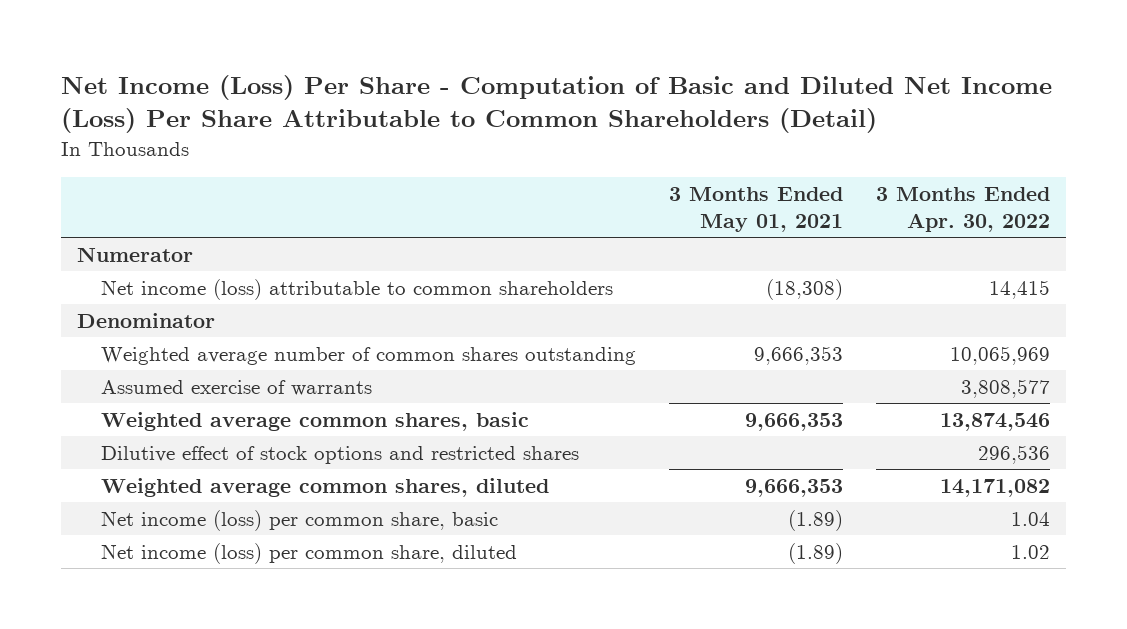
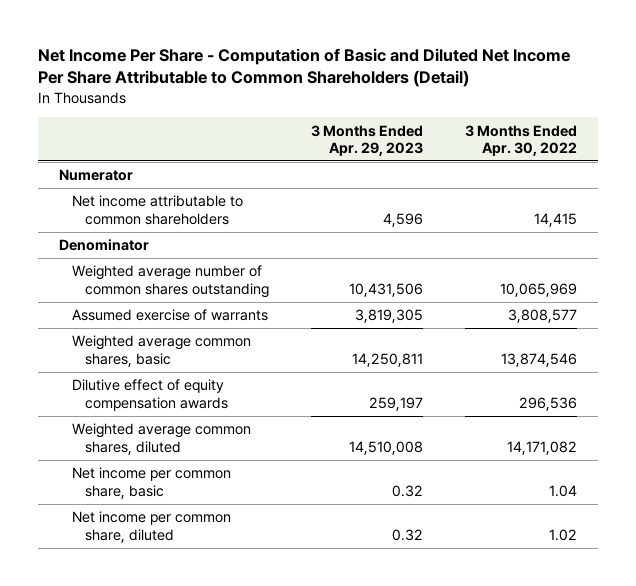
- Net Income (Loss) Per Share - Computation of Basic and Diluted Net Income (Loss) Per Share Attributable to Common Shareholders (Detail)
+ Net Income Per Share - Computation of Basic and Diluted Net Income Per Share Attributable to Common Shareholders (Detail)
- | 3 Months Ended May 01, 2021 | 3 Months Ended Apr. 30, 2022
+ | 3 Months Ended Apr. 29, 2023 | 3 Months Ended Apr. 30, 2022
- Net income (loss) attributable to common shareholders | (18,308) | 14,415
+ Net income attributable to common shareholders | 4,596 | 14,415
- Dilutive effect of stock options and restricted shares | | 296,536
+ Dilutive effect of equity compensation awards | 259,197 | 296,536
- Net income (loss) per common share, basic | (1.89) | 1.04
- Net income (loss) per common share, diluted | (1.89) | 1.02
+ Net income per common share, basic | 0.32 | 1.04
+ Net income per common share, diluted | 0.32 | 1.02

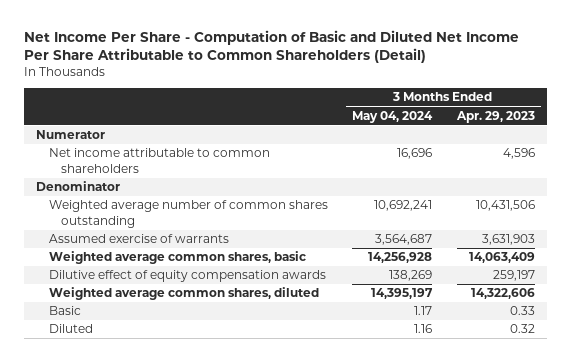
- | 3 Months Ended Apr. 29, 2023 | 3 Months Ended Apr. 30, 2022
+ | 3 Months Ended May 04, 2024 | 3 Months Ended Apr. 29, 2023
- Assumed exercise of warrants | 3,819,305 | 3,808,577
- Weighted average common shares, basic | 14,250,811 | 13,874,546
+ Assumed exercise of warrants | 3,564,687 | 3,631,903
+ Weighted average common shares, basic | 14,256,928 | 14,063,409
- Weighted average common shares, diluted | 14,510,008 | 14,171,082
- Net income per common share, basic | 0.32 | 1.04
- Net income per common share, diluted | 0.32 | 1.02
+ Weighted average common shares, diluted | 14,395,197 | 14,322,606
+ Basic | 1.17 | 0.33
+ Diluted | 1.16 | 0.32

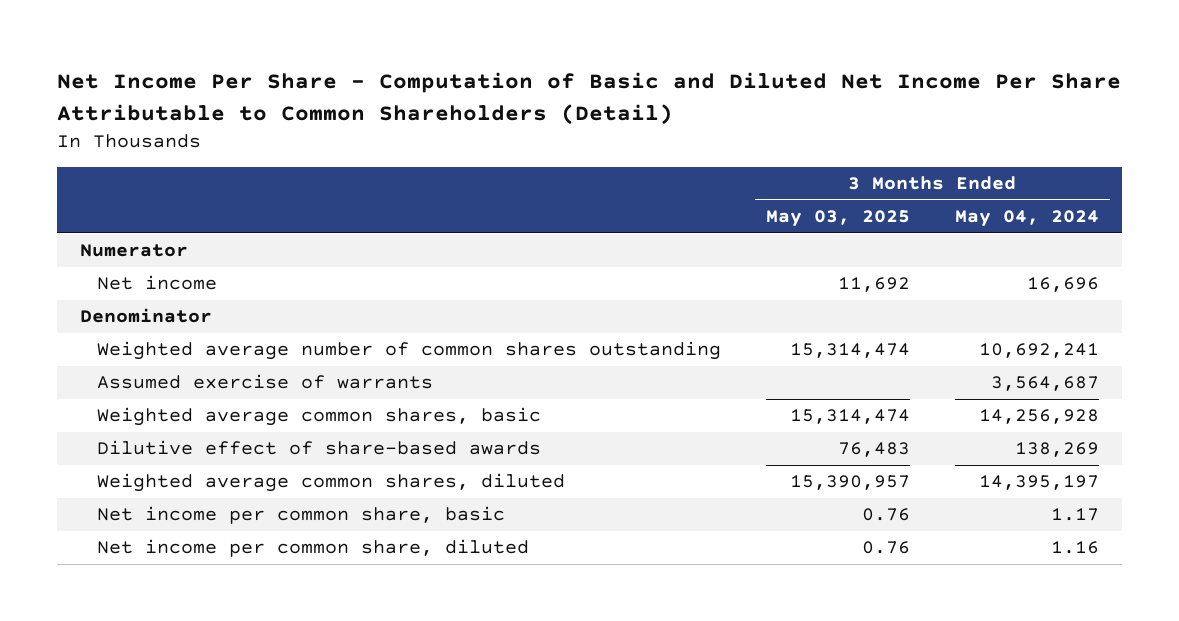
- | 3 Months Ended May 04, 2024 | 3 Months Ended Apr. 29, 2023
+ | 3 Months Ended May 03, 2025 | 3 Months Ended May 04, 2024
- Net income attributable to common shareholders | 16,696 | 4,596
+ Net income | 11,692 | 16,696
- Dilutive effect of equity compensation awards | 138,269 | 259,197
+ Dilutive effect of share-based awards | 76,483 | 138,269
- Basic | 1.17 | 0.33
- Diluted | 1.16 | 0.32
+ Net income per common share, basic | 0.76 | 1.17
+ Net income per common share, diluted | 0.76 | 1.16

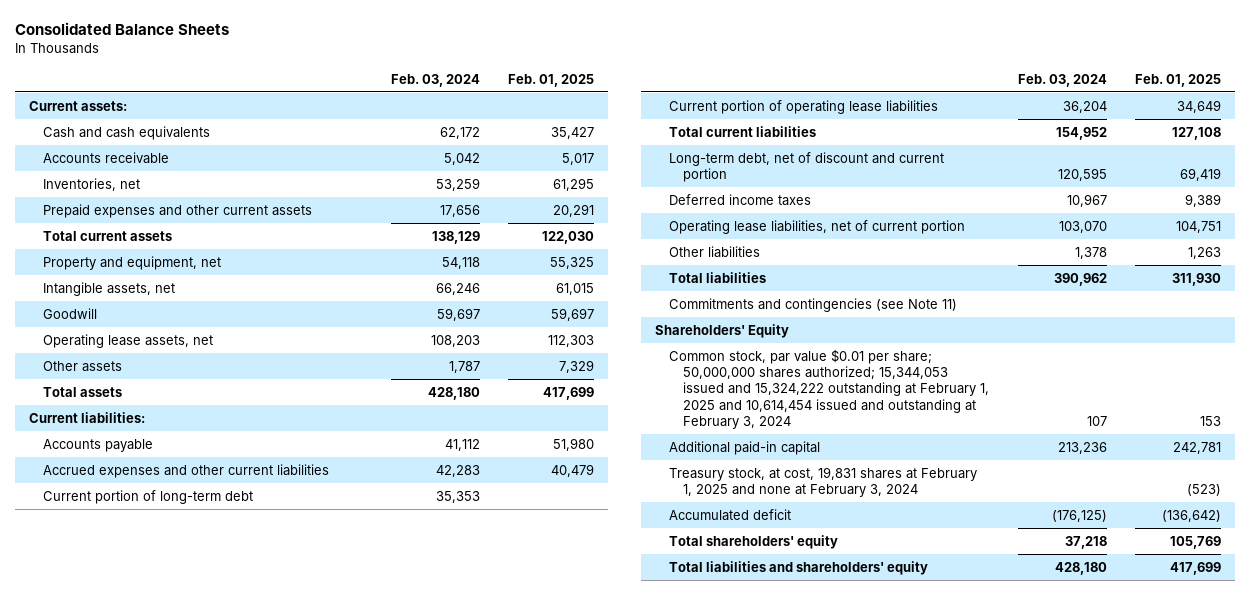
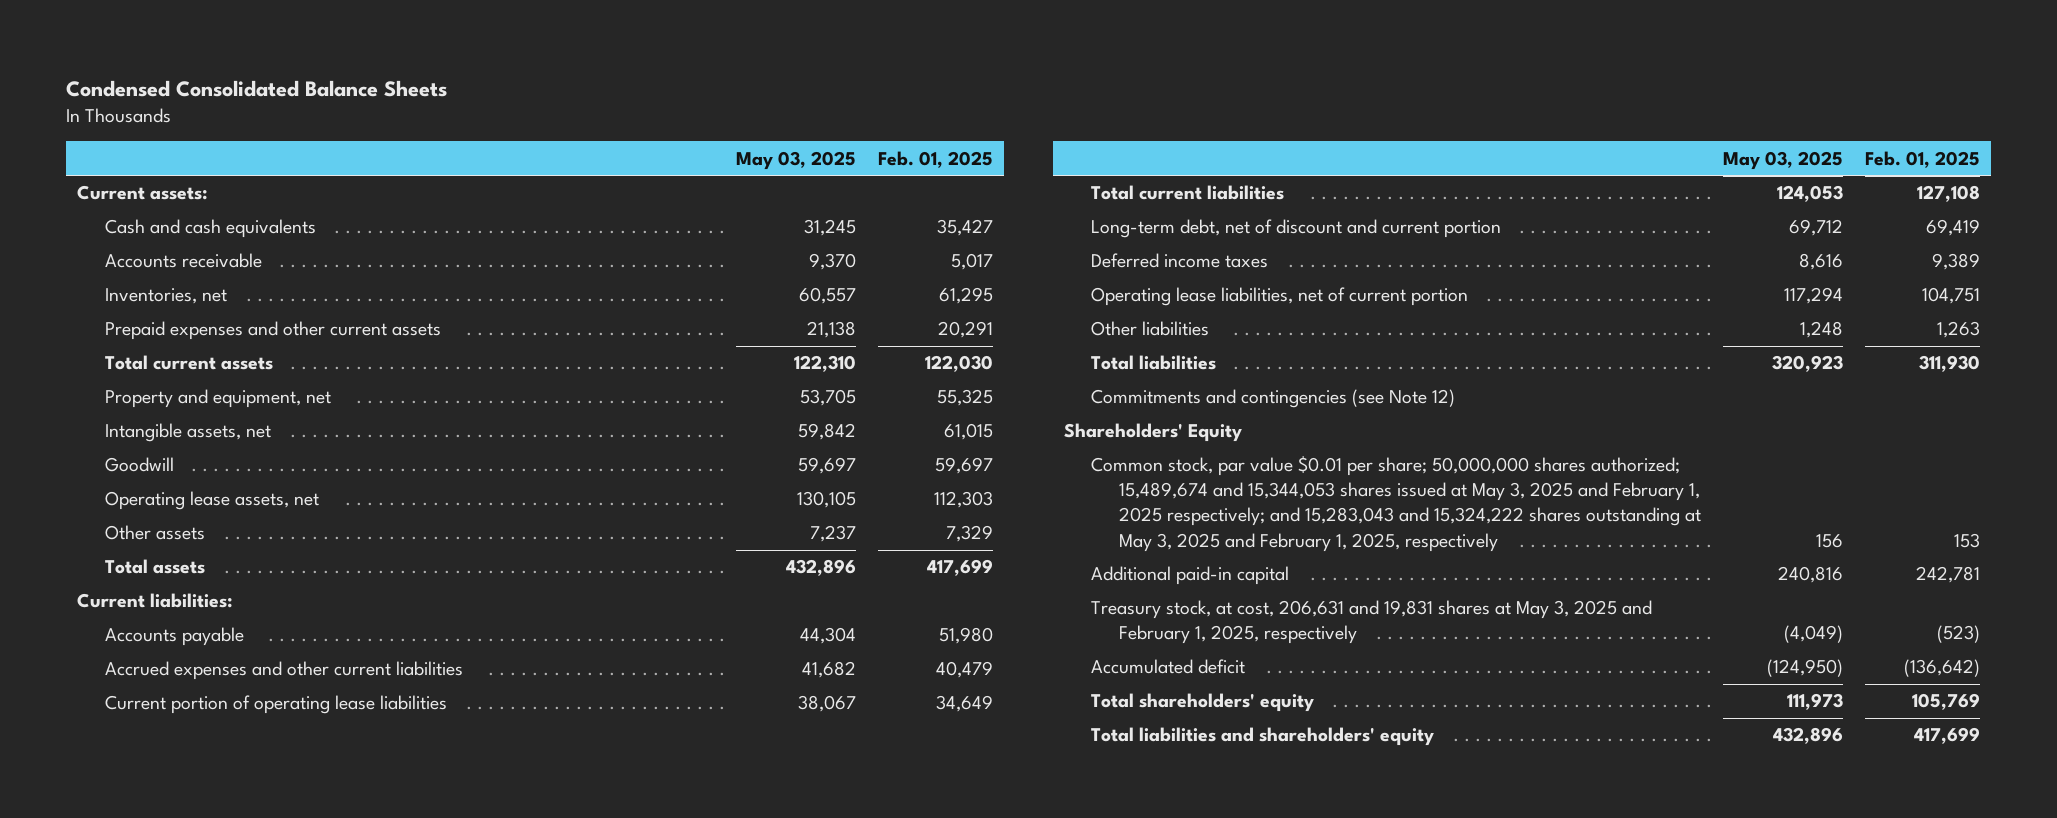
- Consolidated Balance Sheets
+ Condensed Consolidated Balance Sheets
- | Feb. 03, 2024 | Feb. 01, 2025
+ | May 03, 2025 | Feb. 01, 2025
- Current portion of long-term debt | 35,353 |
- Commitments and contingencies (see Note 11)
+ Commitments and contingencies (see Note 12)
- Common stock, par value $0.01 per share; 50,000,000 shares authorized; 15,344,053 issued and 15,324,222 outstanding at February 1, 2025 and 10,614,454 issued and outstanding at February 3, 2024 | 107 | 153
+ Common stock, par value $0.01 per share; 50,000,000 shares authorized; 15,489,674 and 15,344,053 shares issued at May 3, 2025 and February 1, 2025 respectively; and 15,283,043 and 15,324,222 shares outstanding at May 3, 2025 and February 1, 2025, respectively | 156 | 153
- Treasury stock, at cost, 19,831 shares at February 1, 2025 and none at February 3, 2024 | | (523)
+ Treasury stock, at cost, 206,631 and 19,831 shares at May 3, 2025 and February 1, 2025, respectively | (4,049) | (523)

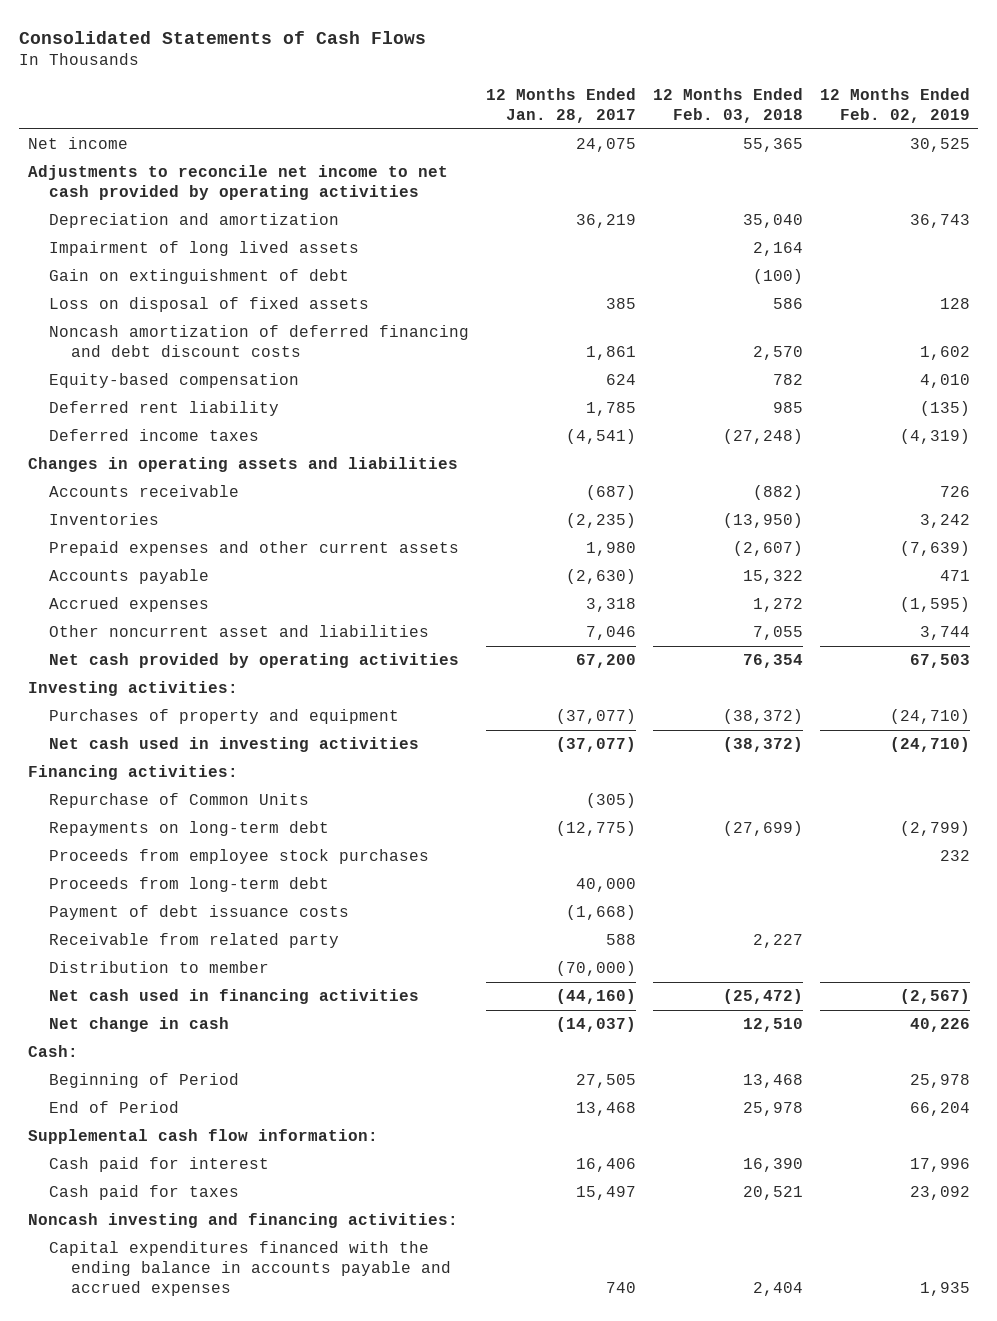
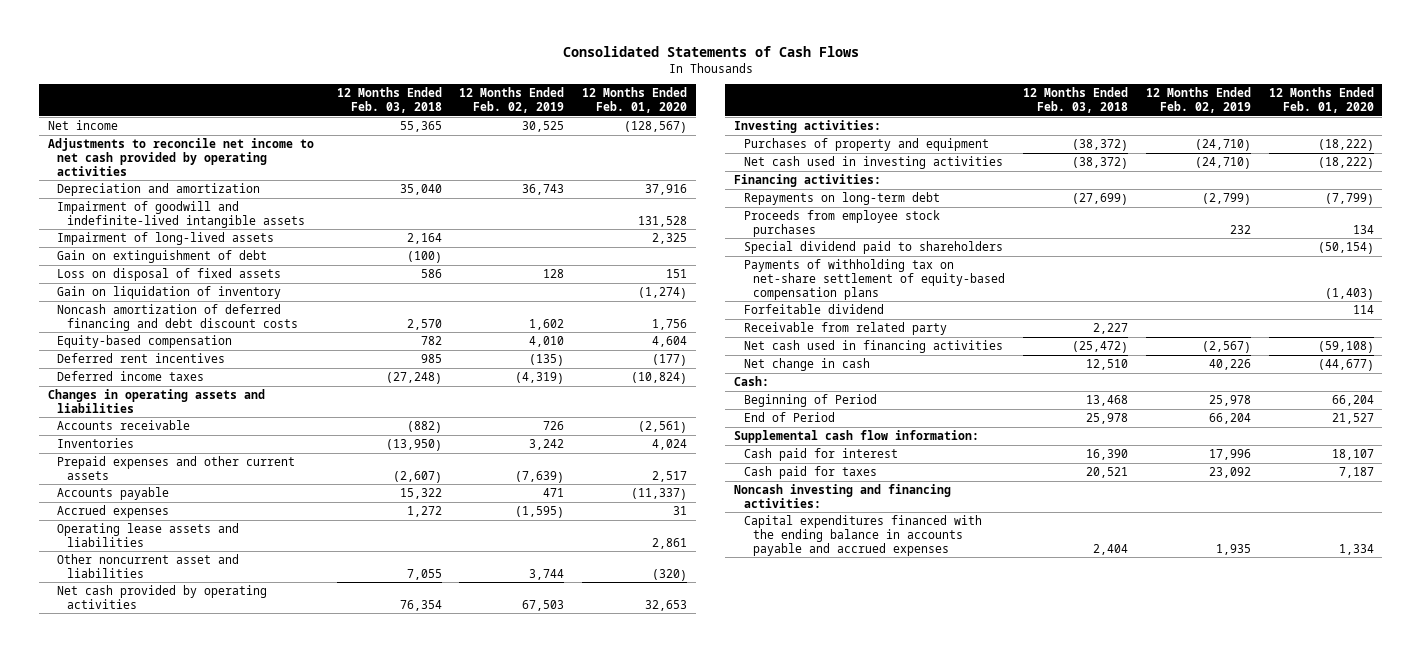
- | 12 Months Ended Jan. 28, 2017 | 12 Months Ended Feb. 03, 2018 | 12 Months Ended Feb. 02, 2019
+ | 12 Months Ended Feb. 03, 2018 | 12 Months Ended Feb. 02, 2019 | 12 Months Ended Feb. 01, 2020
- Impairment of long lived assets | | 2,164 |
+ Impairment of goodwill and indefinite-lived intangible assets | | | 131,528
+ Impairment of long-lived assets | 2,164 | | 2,325
+ Gain on liquidation of inventory | | | (1,274)
- Deferred rent liability | 1,785 | 985 | (135)
+ Deferred rent incentives | 985 | (135) | (177)
+ Operating lease assets and liabilities | | | 2,861
- Repurchase of Common Units | (305) | |
- Proceeds from long-term debt | 40,000 | |
- Payment of debt issuance costs | (1,668) | |
+ Special dividend paid to shareholders | | | (50,154)
+ Payments of withholding tax on net-share settlement of equity-based compensation plans | | | (1,403)
+ Forfeitable dividend | | | 114
- Distribution to member | (70,000) | |

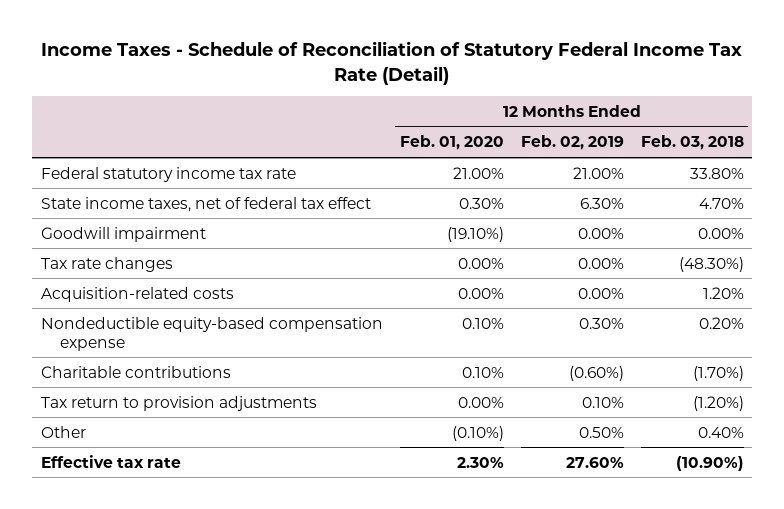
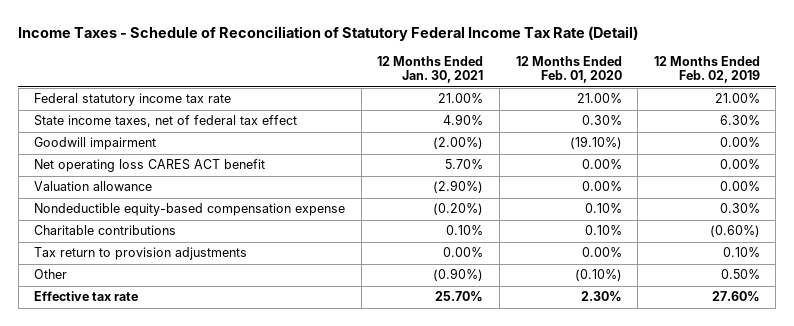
- | 12 Months Ended Feb. 01, 2020 | 12 Months Ended Feb. 02, 2019 | 12 Months Ended Feb. 03, 2018
+ | 12 Months Ended Jan. 30, 2021 | 12 Months Ended Feb. 01, 2020 | 12 Months Ended Feb. 02, 2019
- Tax rate changes | 0.00% | 0.00% | (48.30%)
- Acquisition-related costs | 0.00% | 0.00% | 1.20%
+ Net operating loss CARES ACT benefit | 5.70% | 0.00% | 0.00%
+ Valuation allowance | (2.90%) | 0.00% | 0.00%

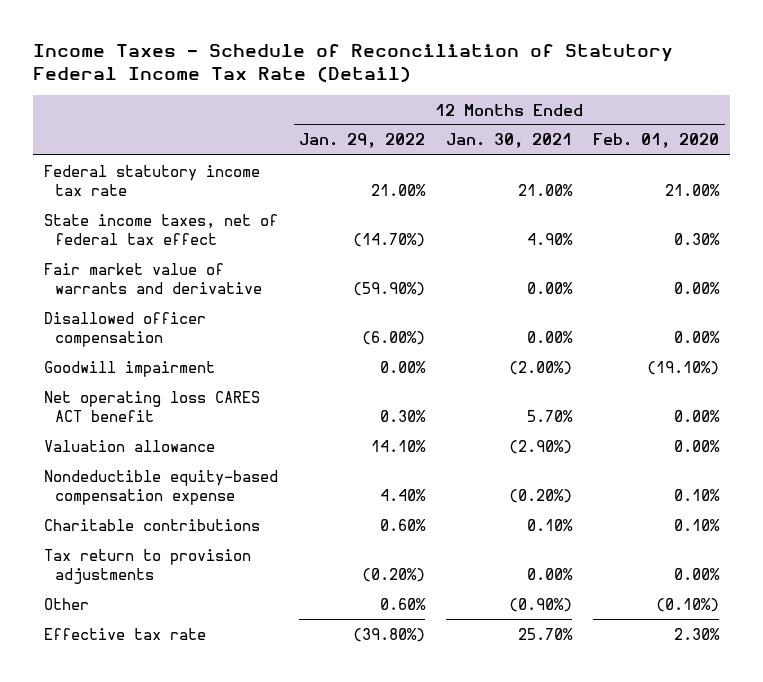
- | 12 Months Ended Jan. 30, 2021 | 12 Months Ended Feb. 01, 2020 | 12 Months Ended Feb. 02, 2019
+ | 12 Months Ended Jan. 29, 2022 | 12 Months Ended Jan. 30, 2021 | 12 Months Ended Feb. 01, 2020
+ Fair market value of warrants and derivative | (59.90%) | 0.00% | 0.00%
+ Disallowed officer compensation | (6.00%) | 0.00% | 0.00%

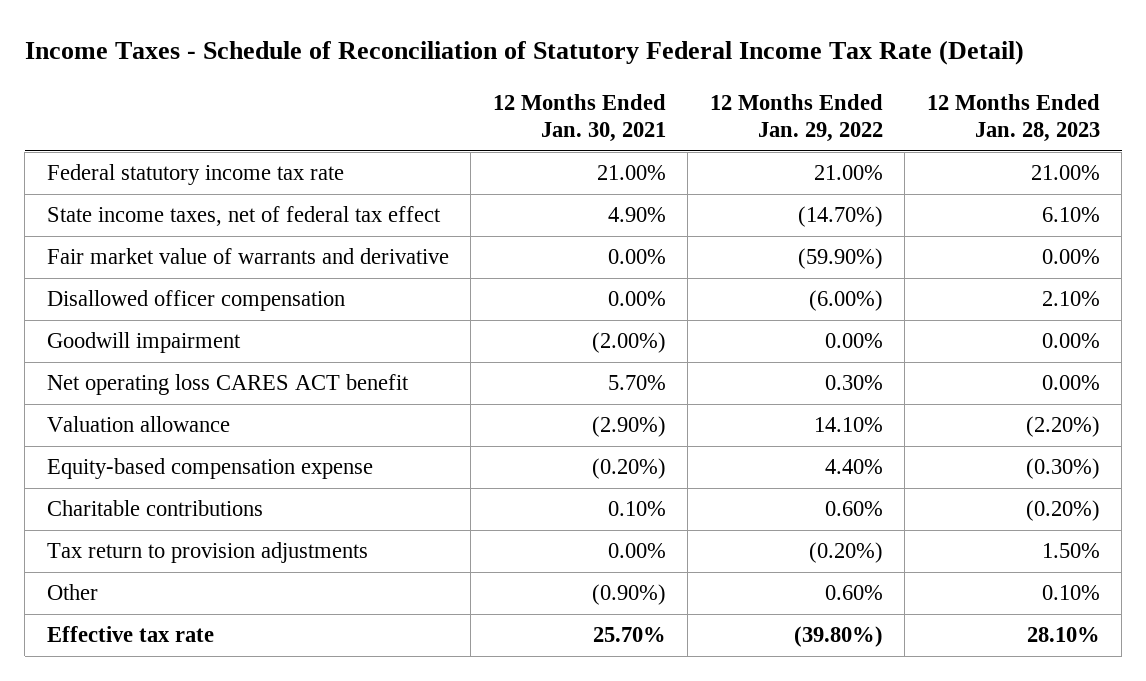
- | 12 Months Ended Jan. 29, 2022 | 12 Months Ended Jan. 30, 2021 | 12 Months Ended Feb. 01, 2020
+ | 12 Months Ended Jan. 30, 2021 | 12 Months Ended Jan. 29, 2022 | 12 Months Ended Jan. 28, 2023
- Nondeductible equity-based compensation expense | 4.40% | (0.20%) | 0.10%
+ Equity-based compensation expense | (0.20%) | 4.40% | (0.30%)

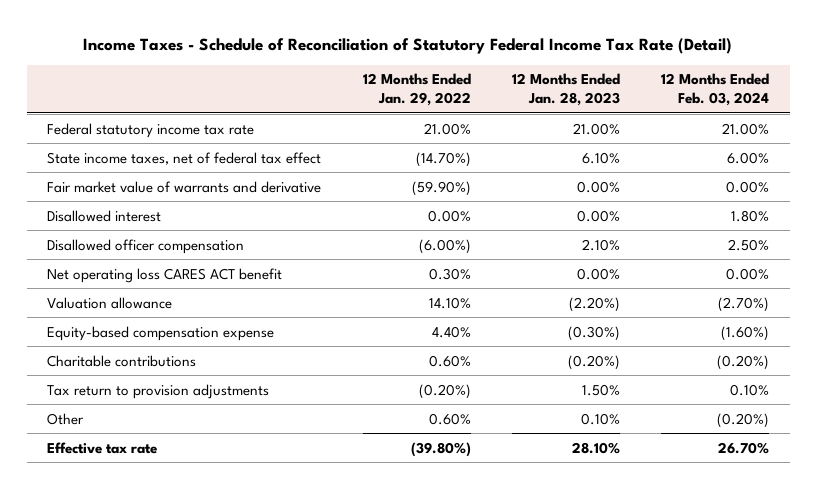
- | 12 Months Ended Jan. 30, 2021 | 12 Months Ended Jan. 29, 2022 | 12 Months Ended Jan. 28, 2023
+ | 12 Months Ended Jan. 29, 2022 | 12 Months Ended Jan. 28, 2023 | 12 Months Ended Feb. 03, 2024
+ Disallowed interest | 0.00% | 0.00% | 1.80%
- Goodwill impairment | (2.00%) | 0.00% | 0.00%

